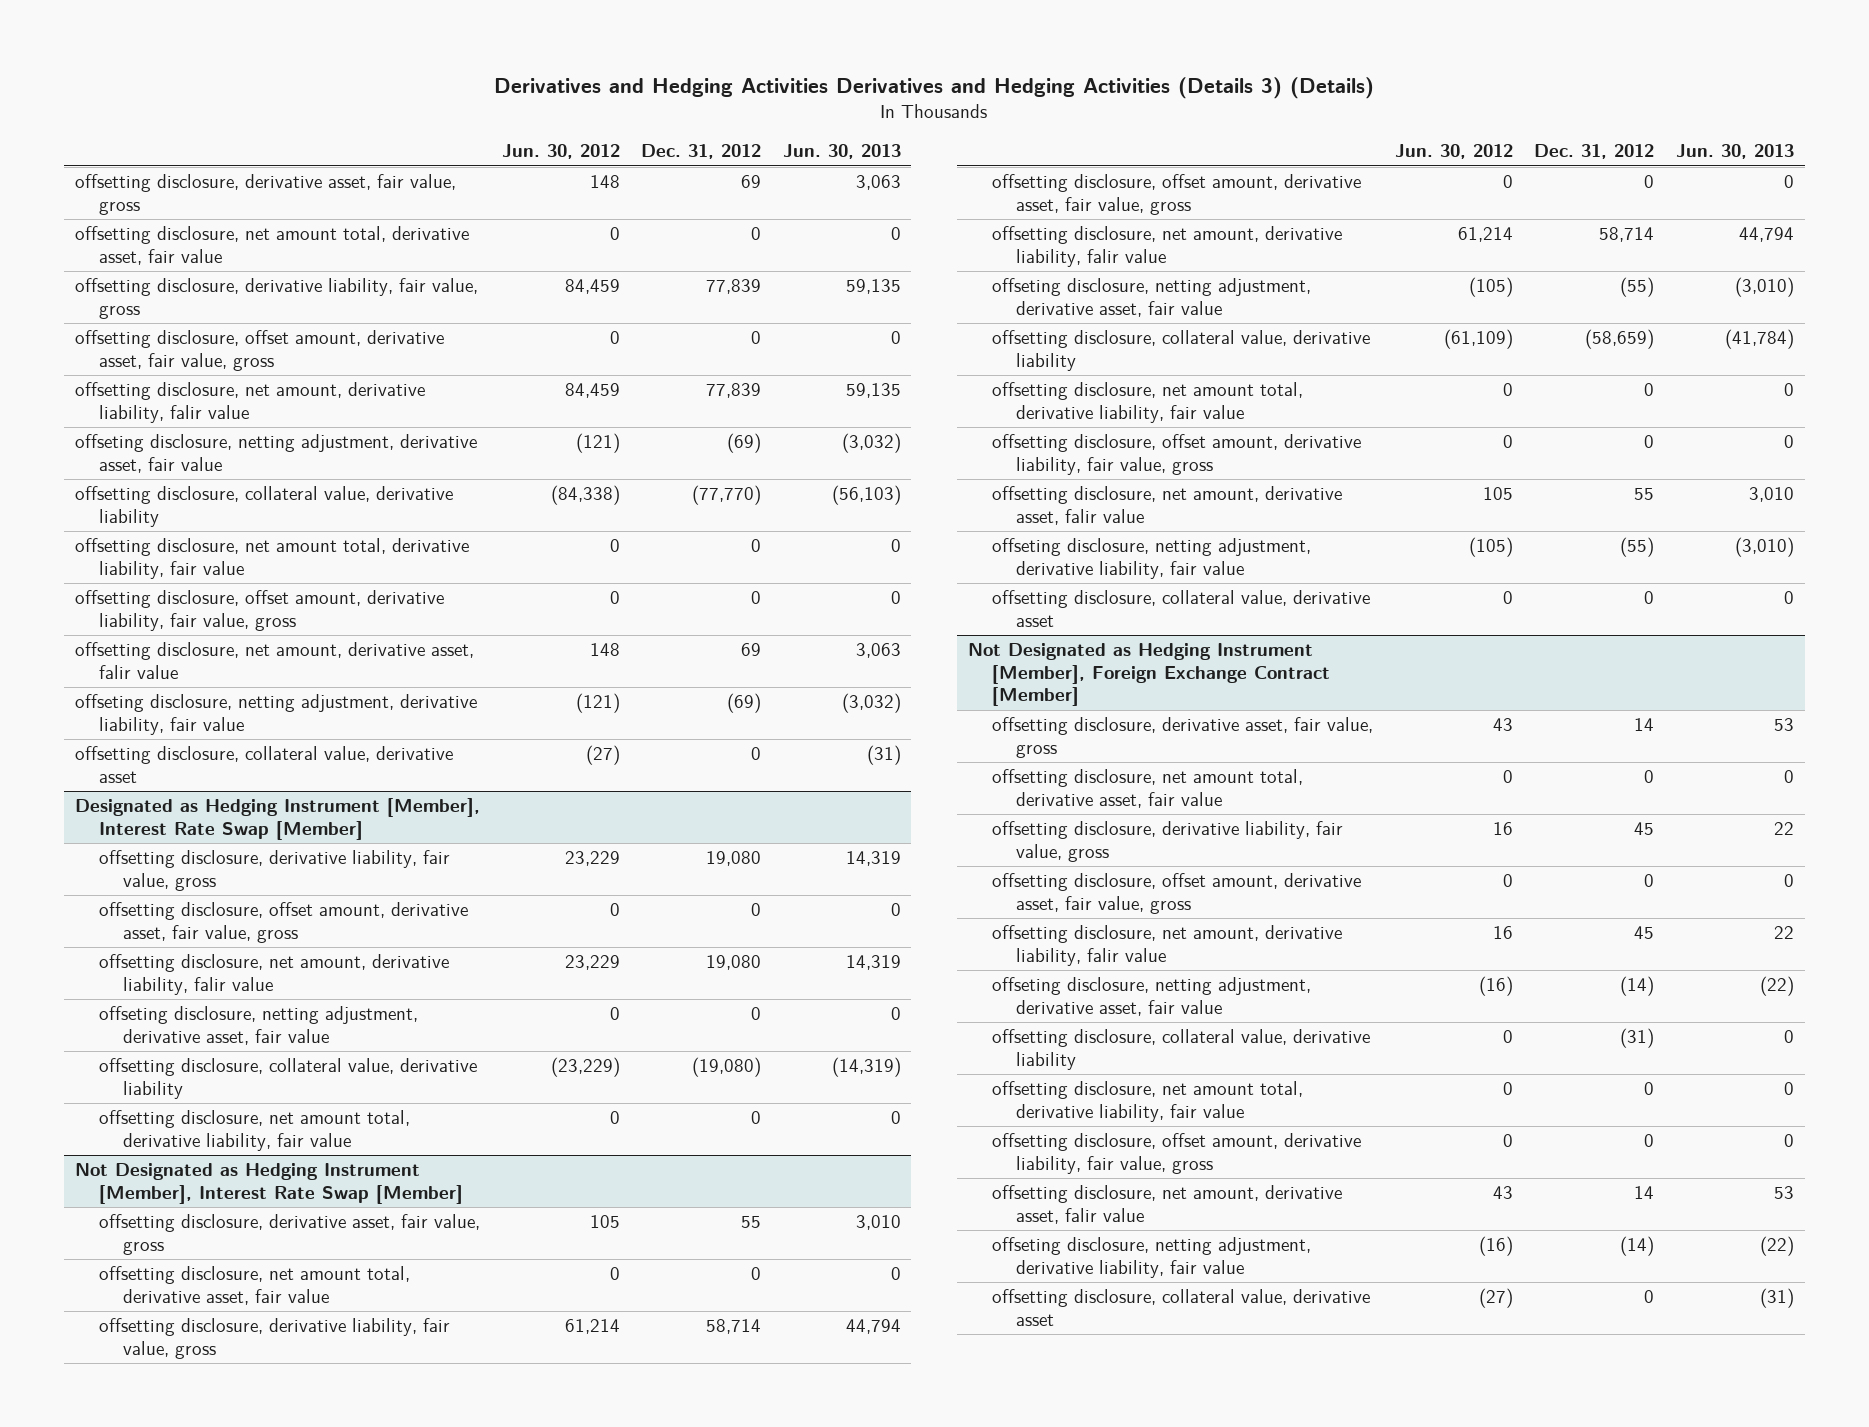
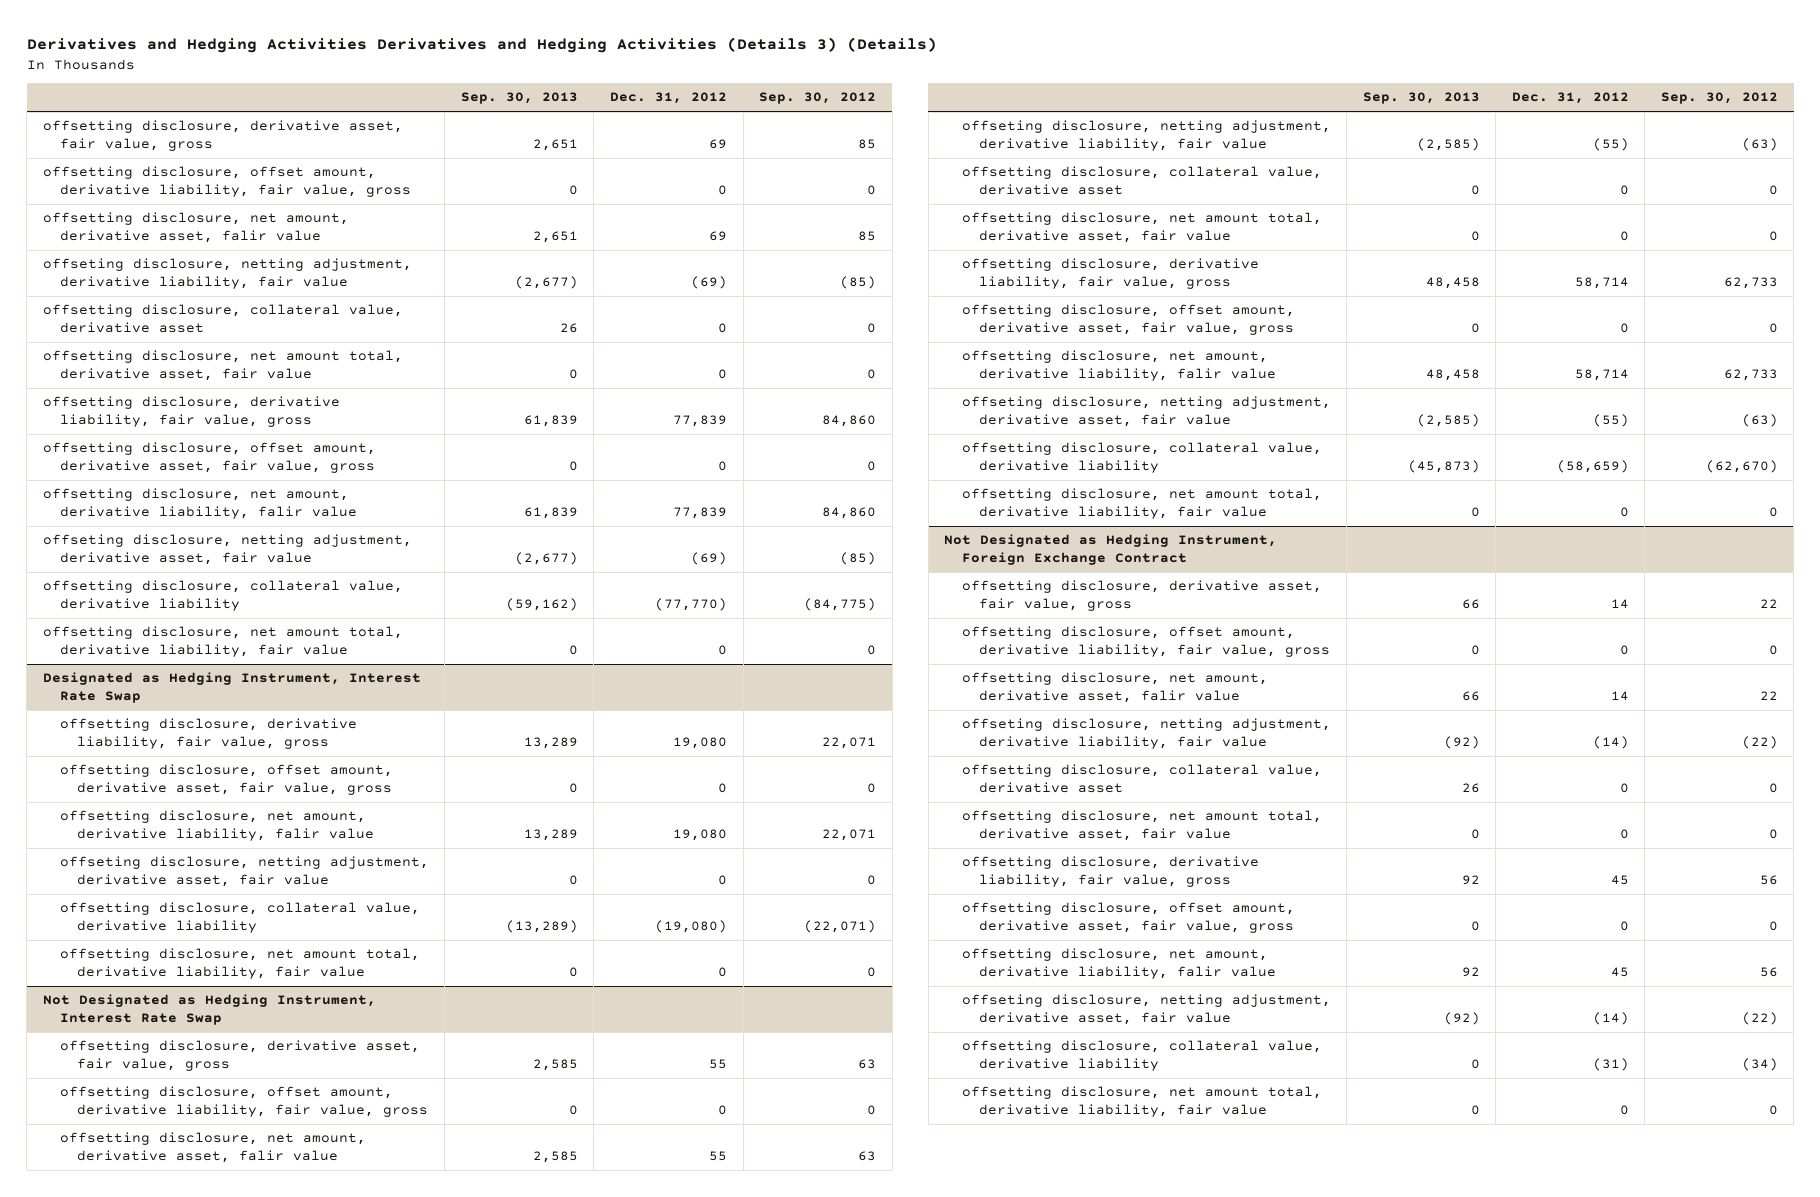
- | Jun. 30, 2012 | Dec. 31, 2012 | Jun. 30, 2013
+ | Sep. 30, 2013 | Dec. 31, 2012 | Sep. 30, 2012
moved up: offsetting disclosure, offset amount, derivative liability, fair value, gross | 0 | 0 | 0
moved up: offsetting disclosure, net amount, derivative asset, falir value | 2,651 | 69 | 85
moved up: offseting disclosure, netting adjustment, derivative liability, fair value | (2,677) | (69) | (85)
moved up: offsetting disclosure, collateral value, derivative asset | 26 | 0 | 0
- Designated as Hedging Instrument [Member], Interest Rate Swap [Member]
+ Designated as Hedging Instrument, Interest Rate Swap
- Not Designated as Hedging Instrument [Member], Interest Rate Swap [Member]
+ Not Designated as Hedging Instrument, Interest Rate Swap
+ offsetting disclosure, offset amount, derivative liability, fair value, gross | 0 | 0 | 0
+ offsetting disclosure, net amount, derivative asset, falir value | 2,585 | 55 | 63
+ offseting disclosure, netting adjustment, derivative liability, fair value | (2,585) | (55) | (63)
+ offsetting disclosure, collateral value, derivative asset | 0 | 0 | 0
+ Not Designated as Hedging Instrument, Foreign Exchange Contract
+ offsetting disclosure, derivative asset, fair value, gross | 66 | 14 | 22
- offsetting disclosure, net amount, derivative asset, falir value | 105 | 55 | 3,010
- offseting disclosure, netting adjustment, derivative liability, fair value | (105) | (55) | (3,010)
+ offsetting disclosure, net amount, derivative asset, falir value | 66 | 14 | 22
+ offseting disclosure, netting adjustment, derivative liability, fair value | (92) | (14) | (22)
- Not Designated as Hedging Instrument [Member], Foreign Exchange Contract [Member]
- offsetting disclosure, derivative asset, fair value, gross | 43 | 14 | 53
- offsetting disclosure, offset amount, derivative liability, fair value, gross | 0 | 0 | 0
- offsetting disclosure, net amount, derivative asset, falir value | 43 | 14 | 53
- offseting disclosure, netting adjustment, derivative liability, fair value | (16) | (14) | (22)
- offsetting disclosure, collateral value, derivative asset | (27) | 0 | (31)

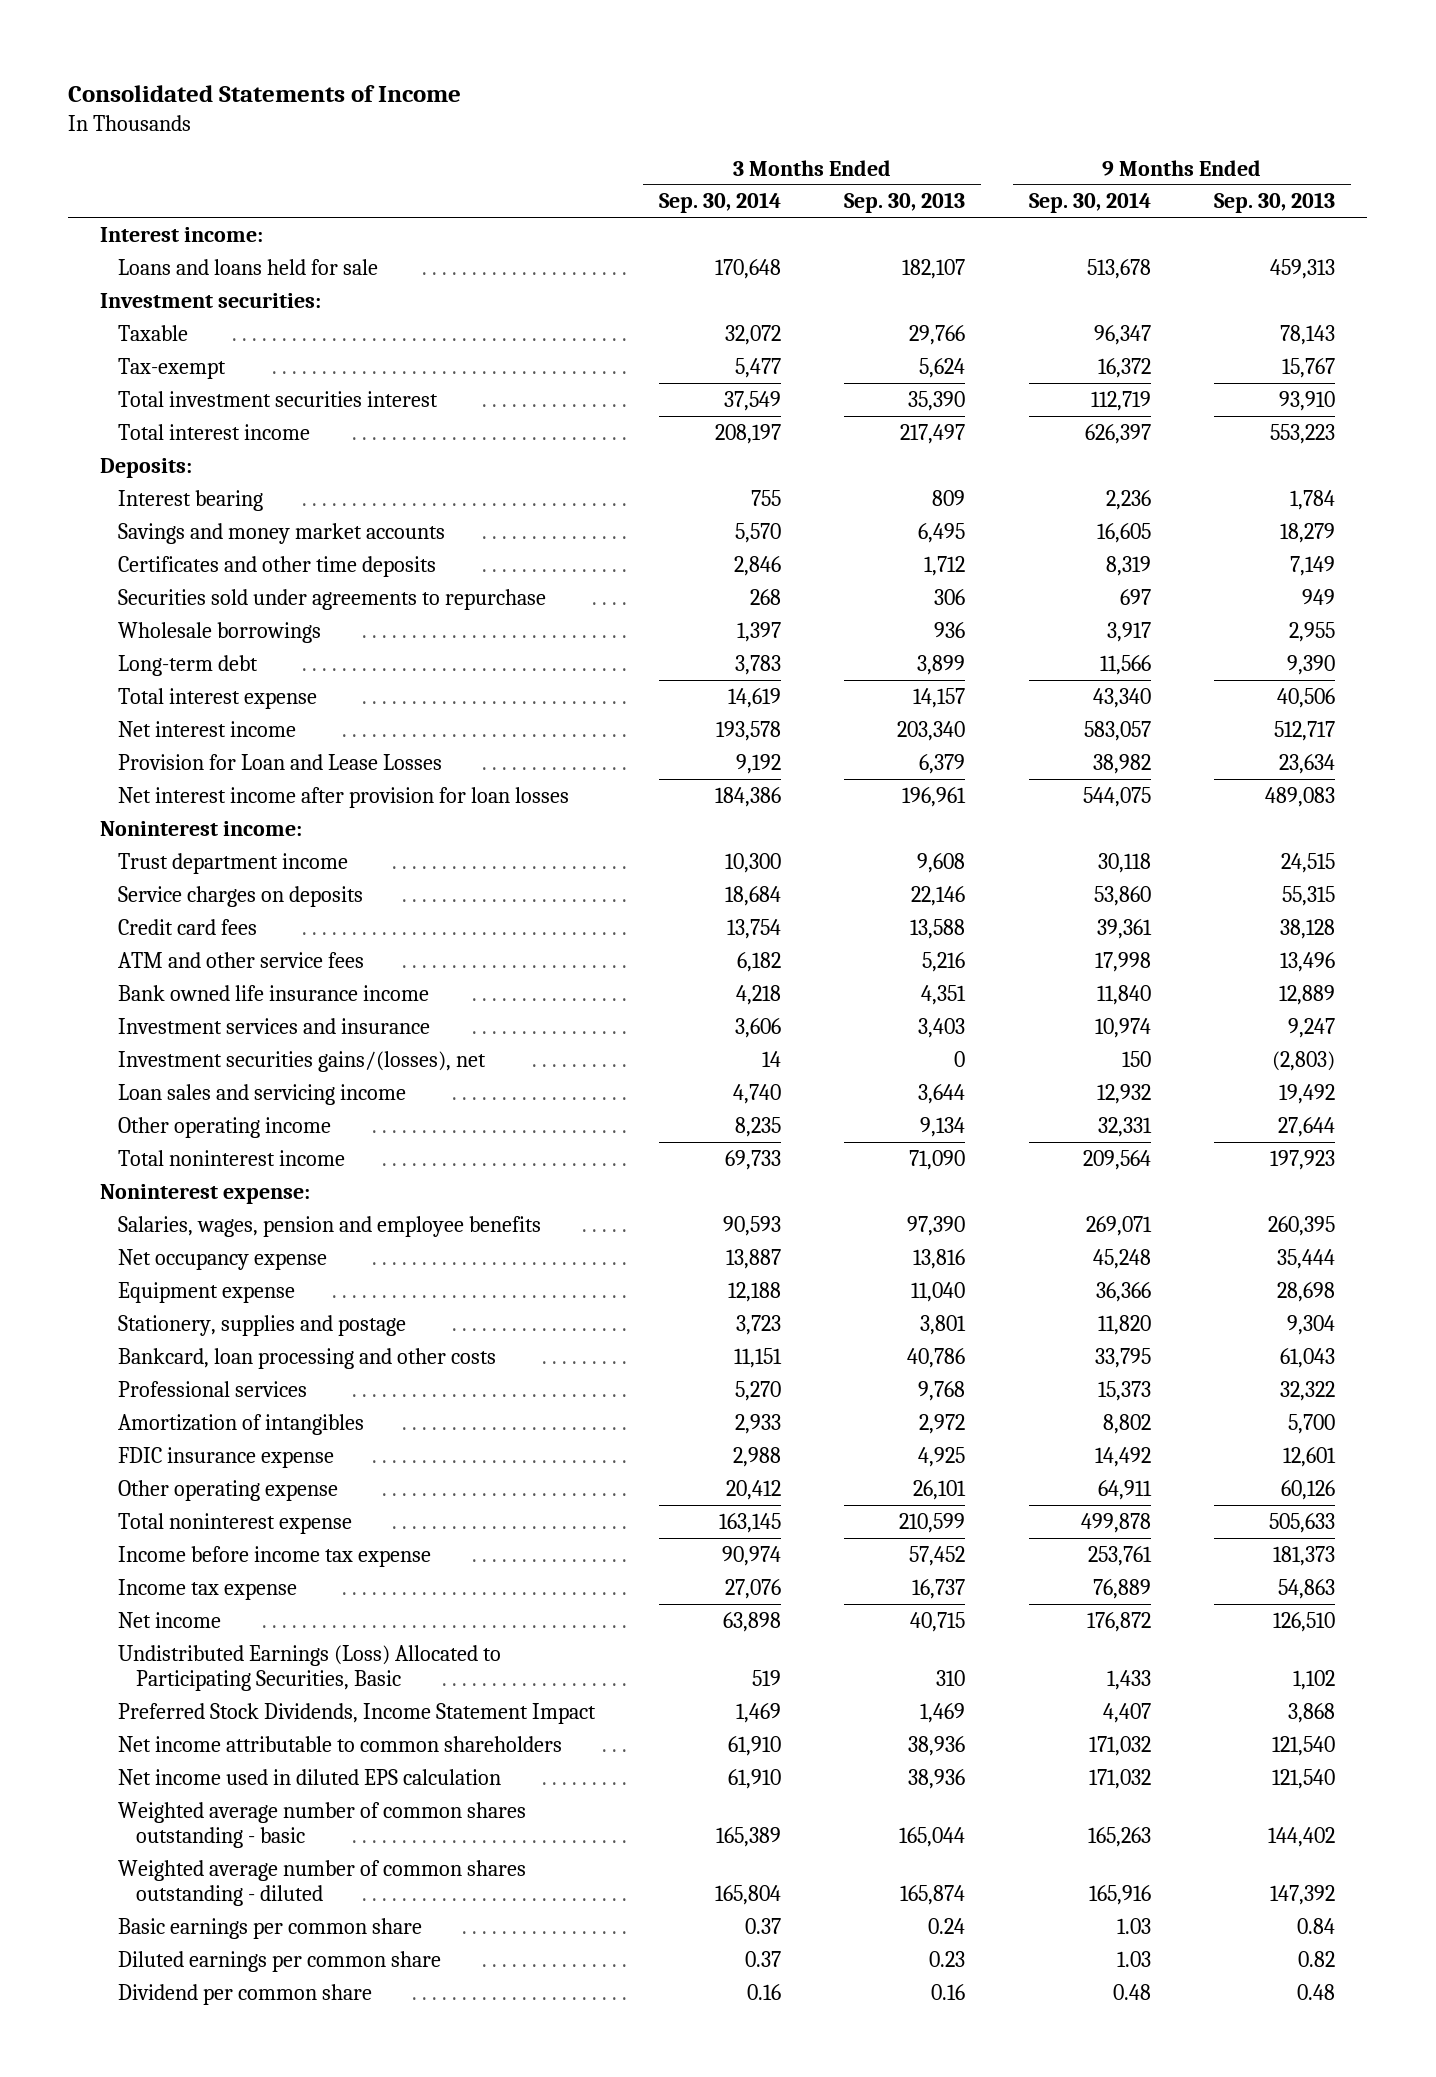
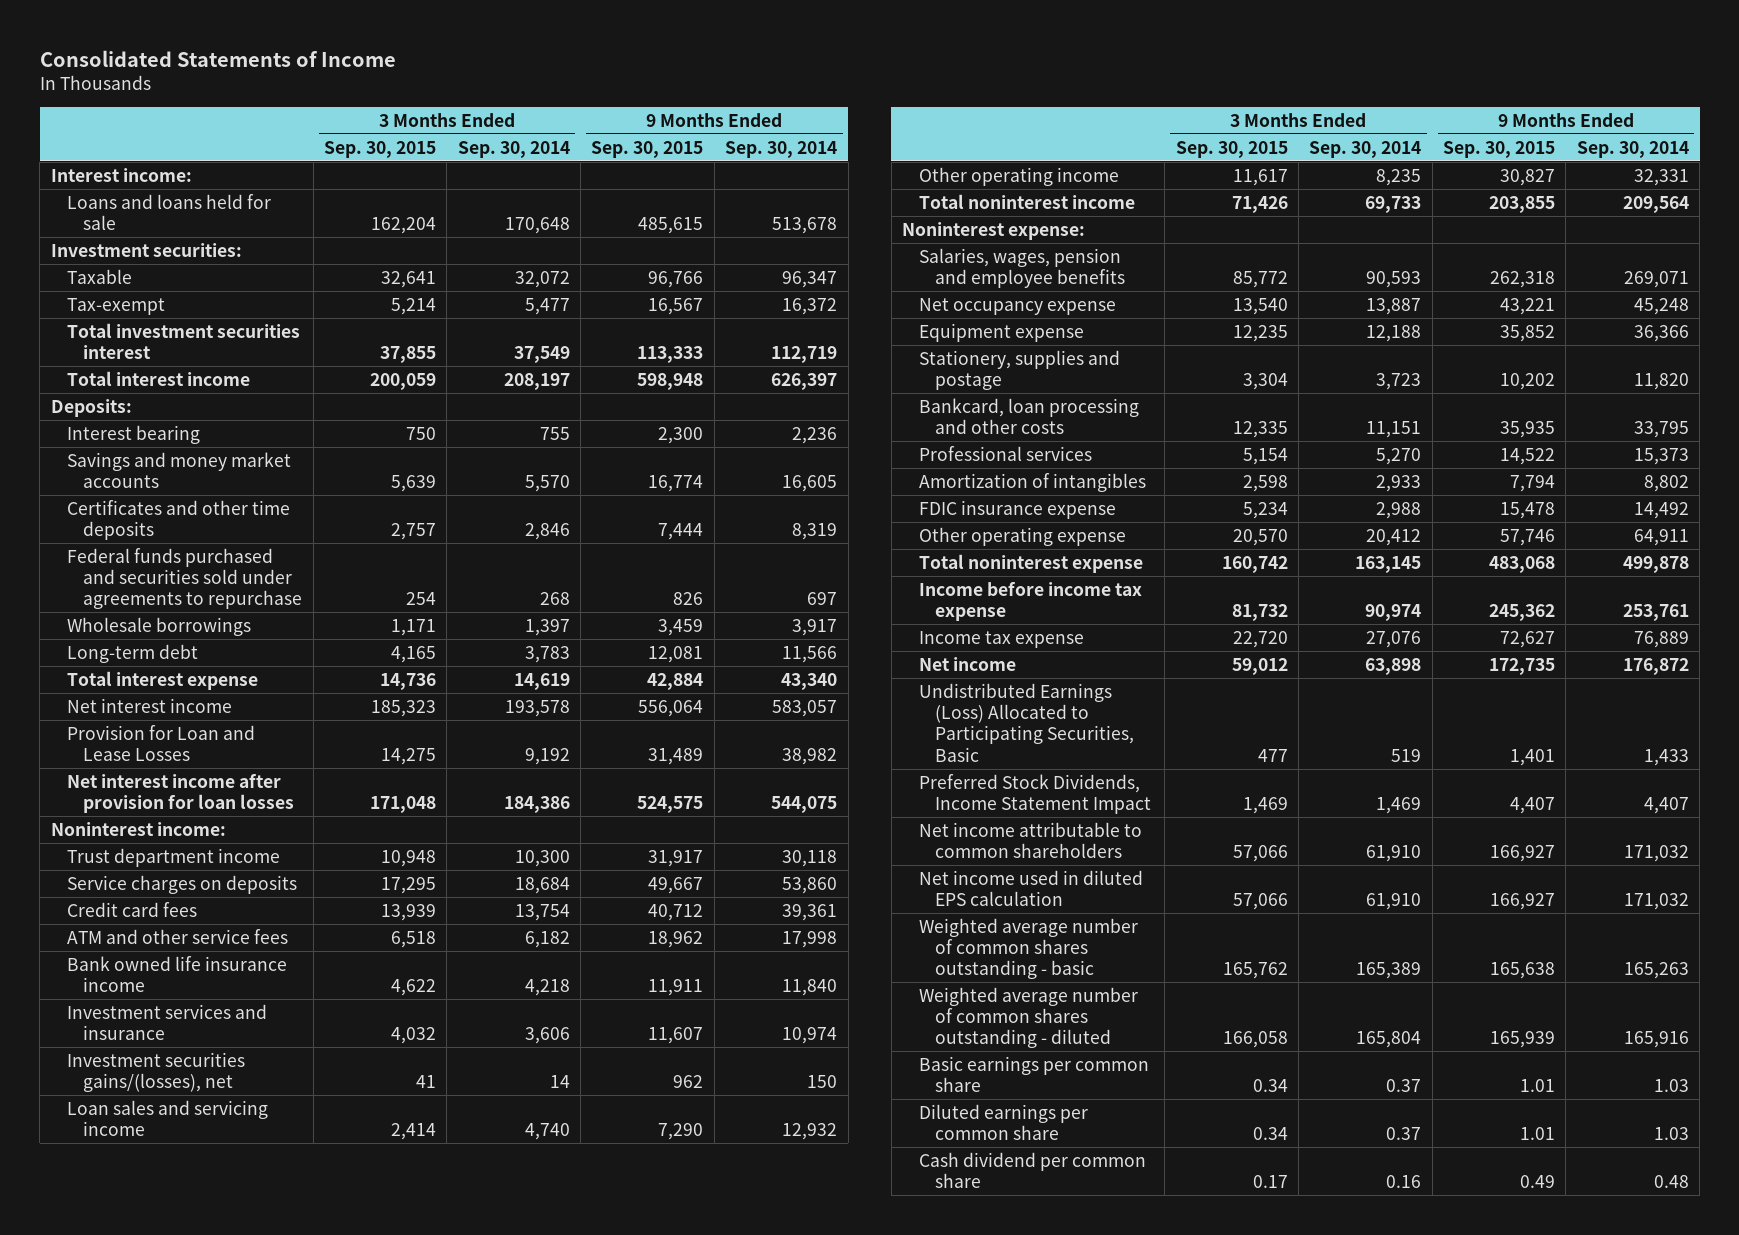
- | 3 Months Ended Sep. 30, 2014 | 3 Months Ended Sep. 30, 2013 | 9 Months Ended Sep. 30, 2014 | 9 Months Ended Sep. 30, 2013
+ | 3 Months Ended Sep. 30, 2015 | 3 Months Ended Sep. 30, 2014 | 9 Months Ended Sep. 30, 2015 | 9 Months Ended Sep. 30, 2014
- Securities sold under agreements to repurchase | 268 | 306 | 697 | 949
+ Federal funds purchased and securities sold under agreements to repurchase | 254 | 268 | 826 | 697
- Dividend per common share | 0.16 | 0.16 | 0.48 | 0.48
+ Cash dividend per common share | 0.17 | 0.16 | 0.49 | 0.48

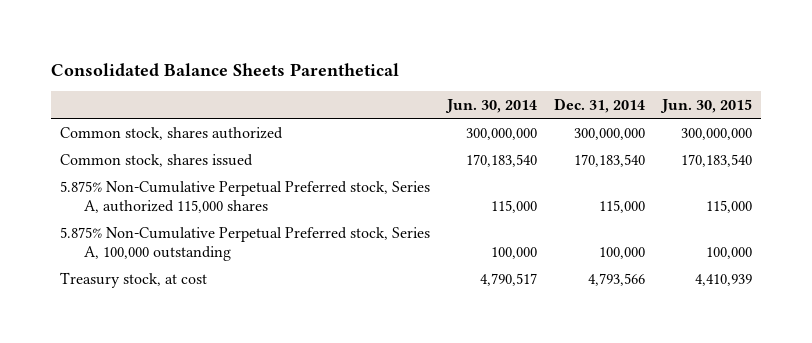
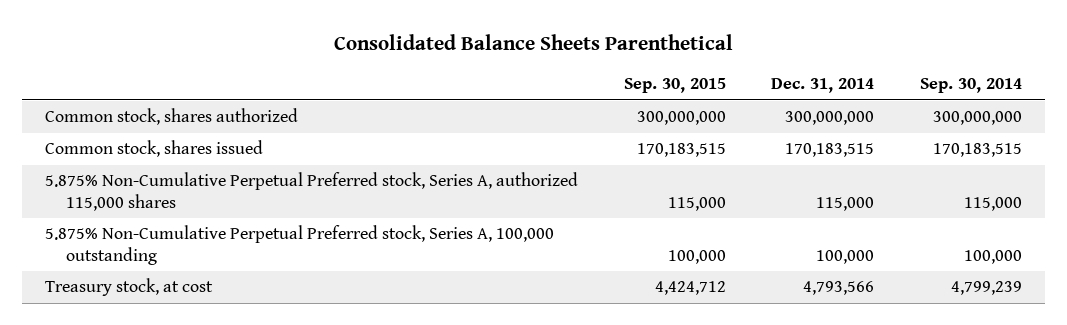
- | Jun. 30, 2014 | Dec. 31, 2014 | Jun. 30, 2015
+ | Sep. 30, 2015 | Dec. 31, 2014 | Sep. 30, 2014
- Common stock, shares issued | 170,183,540 | 170,183,540 | 170,183,540
+ Common stock, shares issued | 170,183,515 | 170,183,515 | 170,183,515

